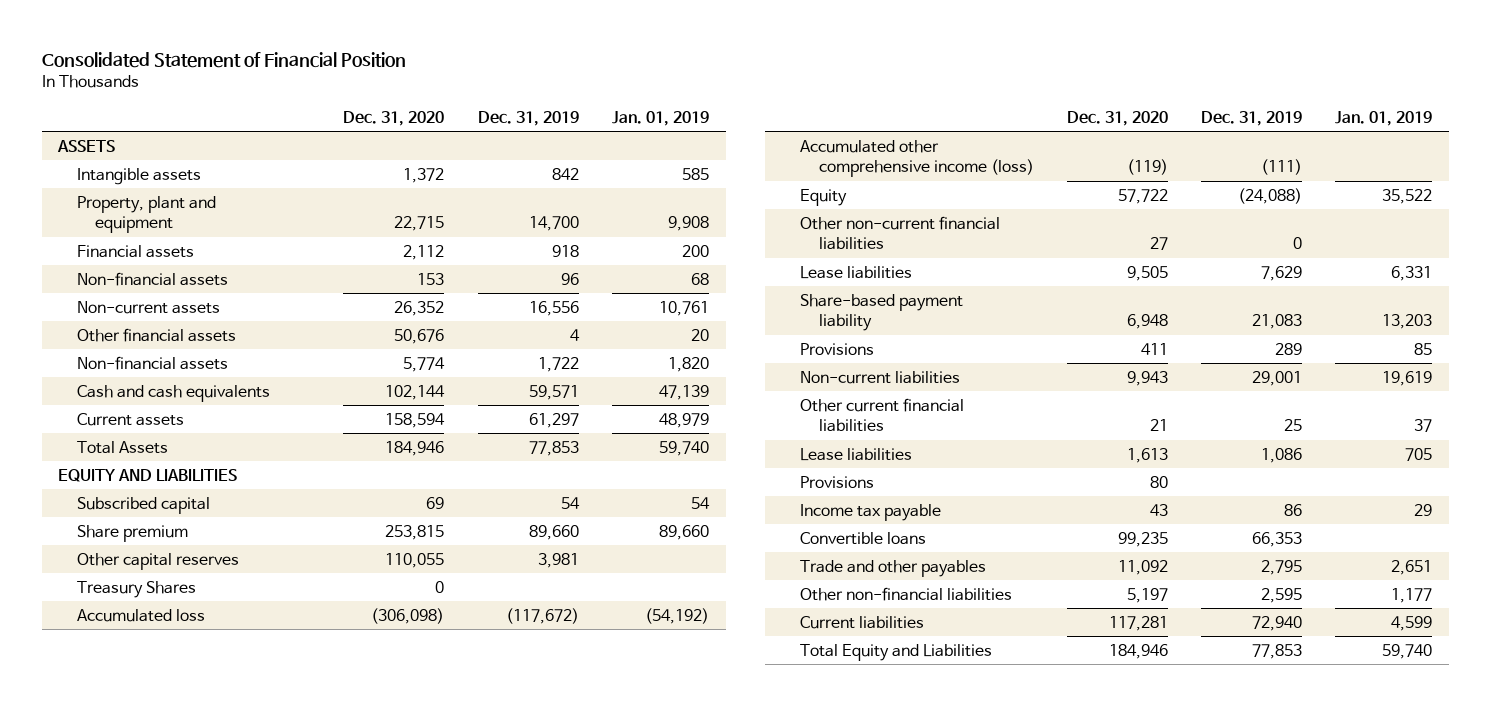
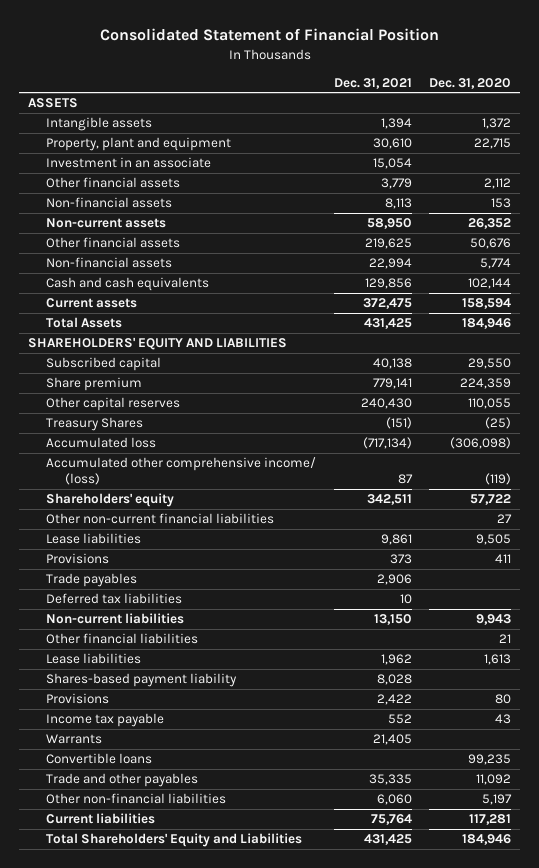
- | Dec. 31, 2020 | Dec. 31, 2019 | Jan. 01, 2019
+ | Dec. 31, 2021 | Dec. 31, 2020
- Financial assets | 2,112 | 918 | 200
+ Investment in an associate | 15,054 |
+ Other financial assets | 3,779 | 2,112
- EQUITY AND LIABILITIES
- Subscribed capital | 69 | 54 | 54
- Share premium | 253,815 | 89,660 | 89,660
+ SHAREHOLDERS' EQUITY AND LIABILITIES
+ Subscribed capital | 40,138 | 29,550
+ Share premium | 779,141 | 224,359
- Treasury Shares | 0 | |
+ Treasury Shares | (151) | (25)
- Accumulated other comprehensive income (loss) | (119) | (111) |
- Equity | 57,722 | (24,088) | 35,522
+ Accumulated other comprehensive income/ (loss) | 87 | (119)
+ Shareholders' equity | 342,511 | 57,722
- Share-based payment liability | 6,948 | 21,083 | 13,203
+ Trade payables | 2,906 |
+ Deferred tax liabilities | 10 |
- Other current financial liabilities | 21 | 25 | 37
+ Other financial liabilities | | 21
+ Shares-based payment liability | 8,028 |
+ Warrants | 21,405 |
- Total Equity and Liabilities | 184,946 | 77,853 | 59,740
+ Total Shareholders' Equity and Liabilities | 431,425 | 184,946

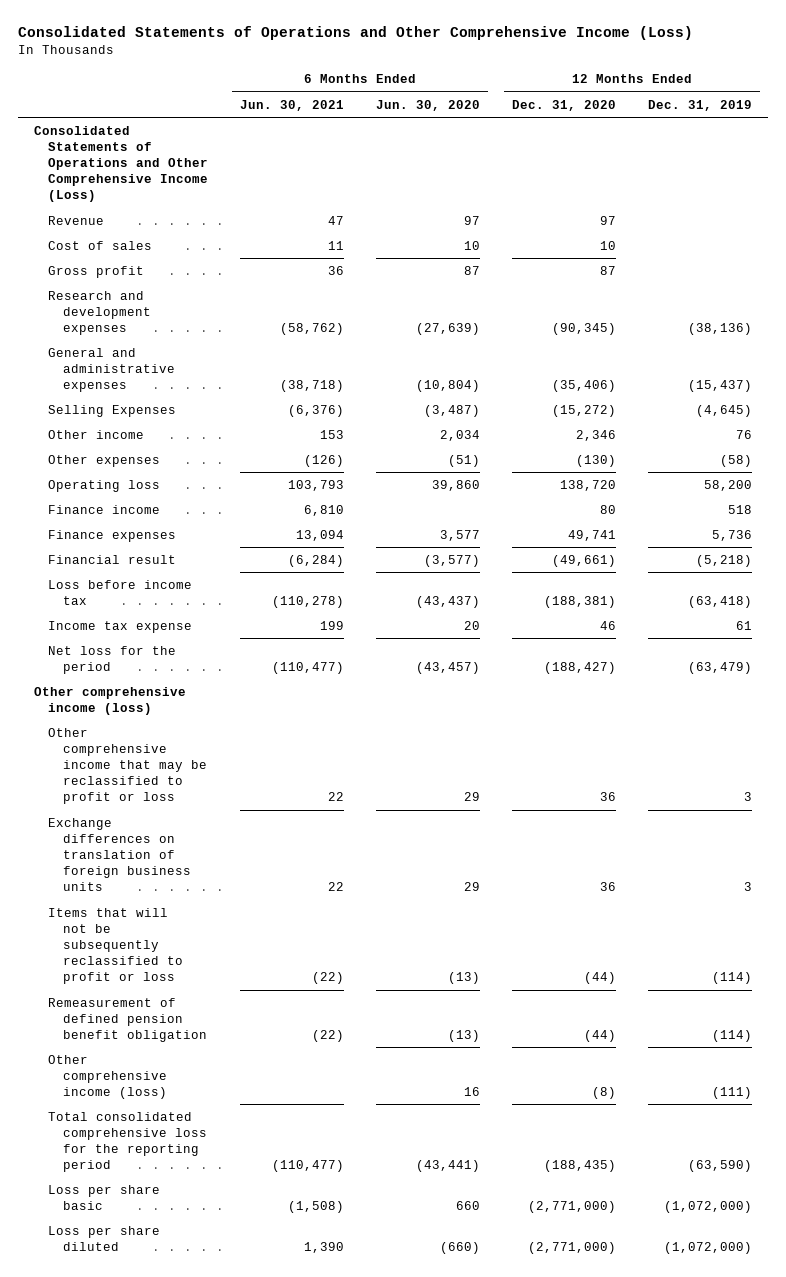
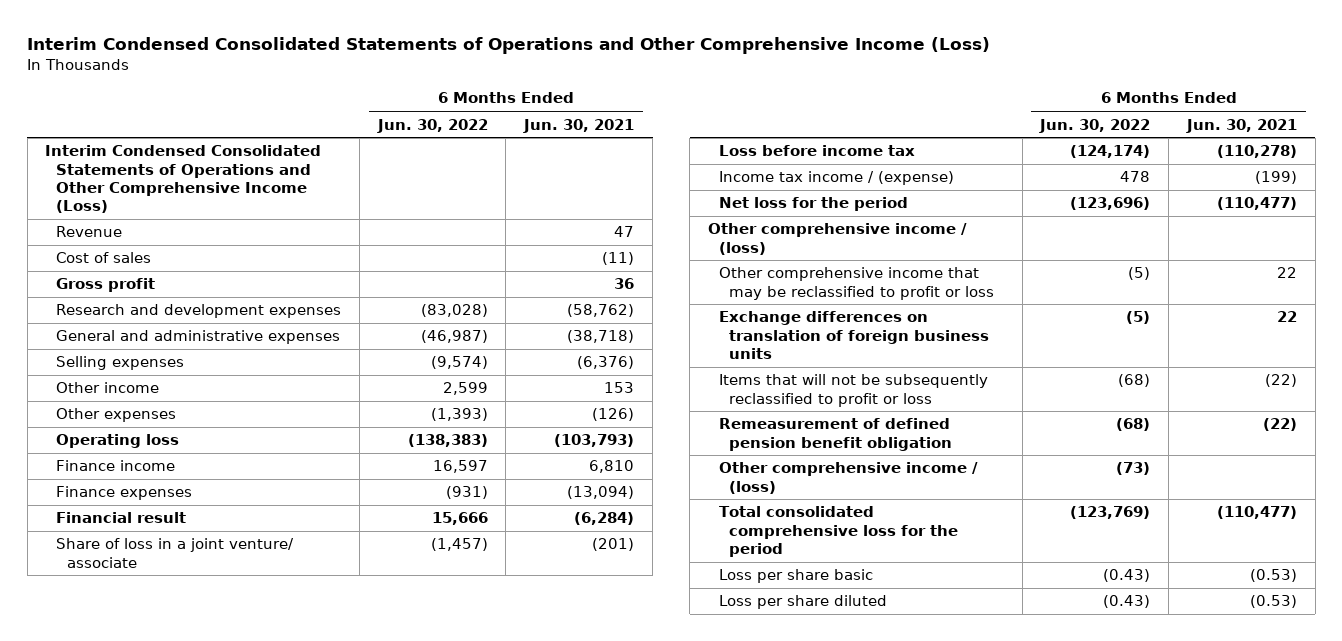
- Consolidated Statements of Operations and Other Comprehensive Income (Loss)
+ Interim Condensed Consolidated Statements of Operations and Other Comprehensive Income (Loss)
- | 6 Months Ended Jun. 30, 2021 | 6 Months Ended Jun. 30, 2020 | 12 Months Ended Dec. 31, 2020 | 12 Months Ended Dec. 31, 2019
+ | 6 Months Ended Jun. 30, 2022 | 6 Months Ended Jun. 30, 2021
- Consolidated Statements of Operations and Other Comprehensive Income (Loss)
+ Interim Condensed Consolidated Statements of Operations and Other Comprehensive Income (Loss)
- Cost of sales | 11 | 10 | 10 |
+ Cost of sales | | (11)
- Selling Expenses | (6,376) | (3,487) | (15,272) | (4,645)
+ Selling expenses | (9,574) | (6,376)
- Operating loss | 103,793 | 39,860 | 138,720 | 58,200
+ Operating loss | (138,383) | (103,793)
- Finance expenses | 13,094 | 3,577 | 49,741 | 5,736
+ Finance expenses | (931) | (13,094)
+ Share of loss in a joint venture/ associate | (1,457) | (201)
- Income tax expense | 199 | 20 | 46 | 61
+ Income tax income / (expense) | 478 | (199)
- Other comprehensive income (loss)
+ Other comprehensive income / (loss)
- Other comprehensive income (loss) | | 16 | (8) | (111)
- Total consolidated comprehensive loss for the reporting period | (110,477) | (43,441) | (188,435) | (63,590)
- Loss per share basic | (1,508) | 660 | (2,771,000) | (1,072,000)
- Loss per share diluted | 1,390 | (660) | (2,771,000) | (1,072,000)
+ Other comprehensive income / (loss) | (73) |
+ Total consolidated comprehensive loss for the period | (123,769) | (110,477)
+ Loss per share basic | (0.43) | (0.53)
+ Loss per share diluted | (0.43) | (0.53)

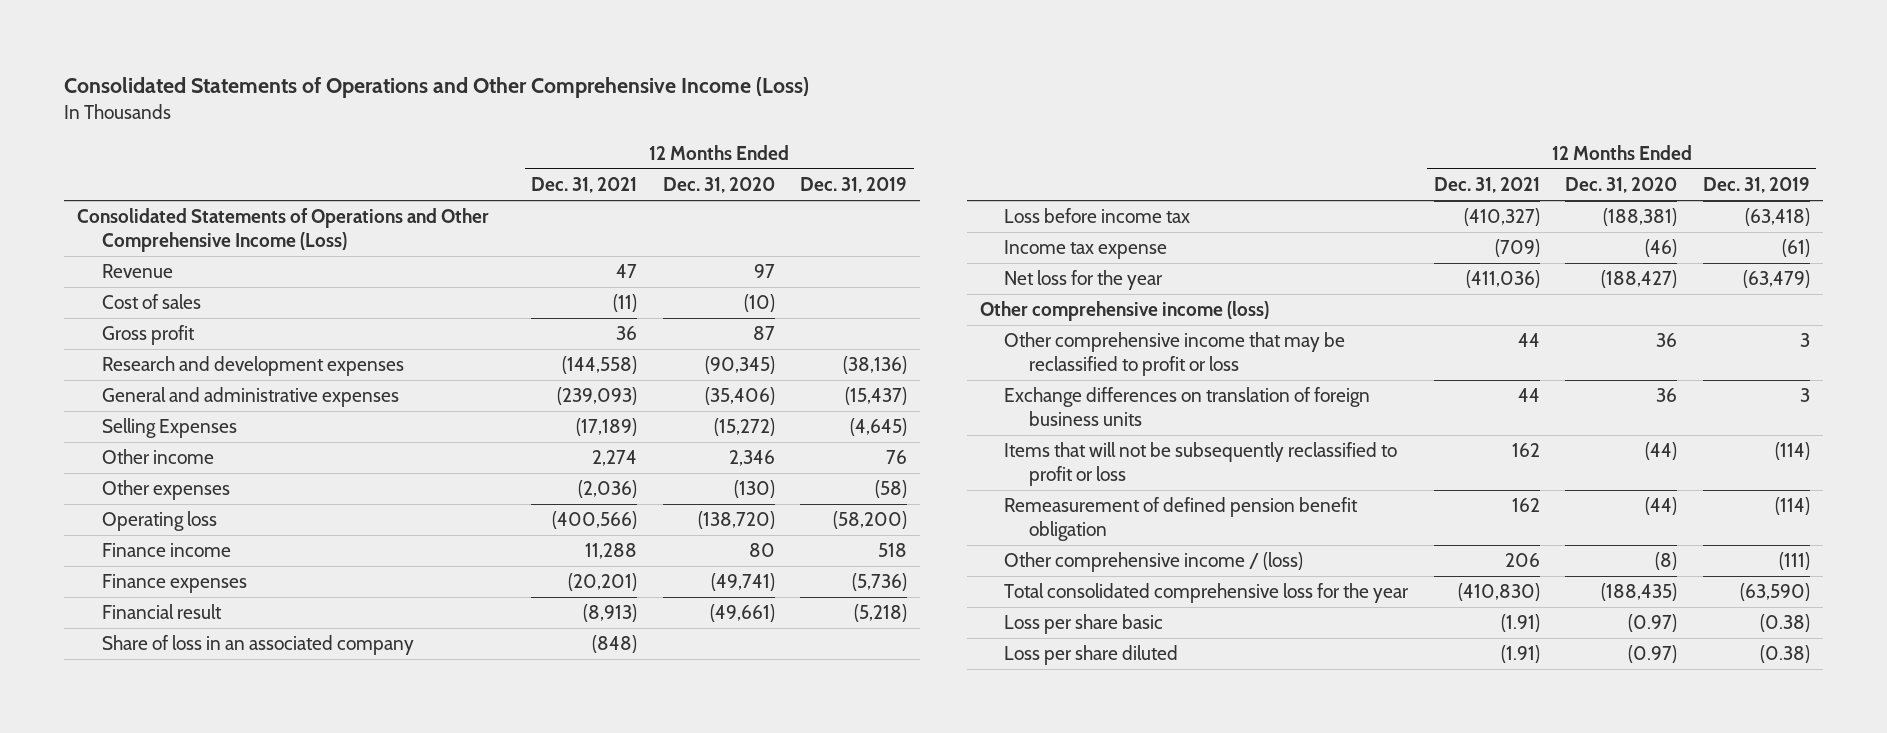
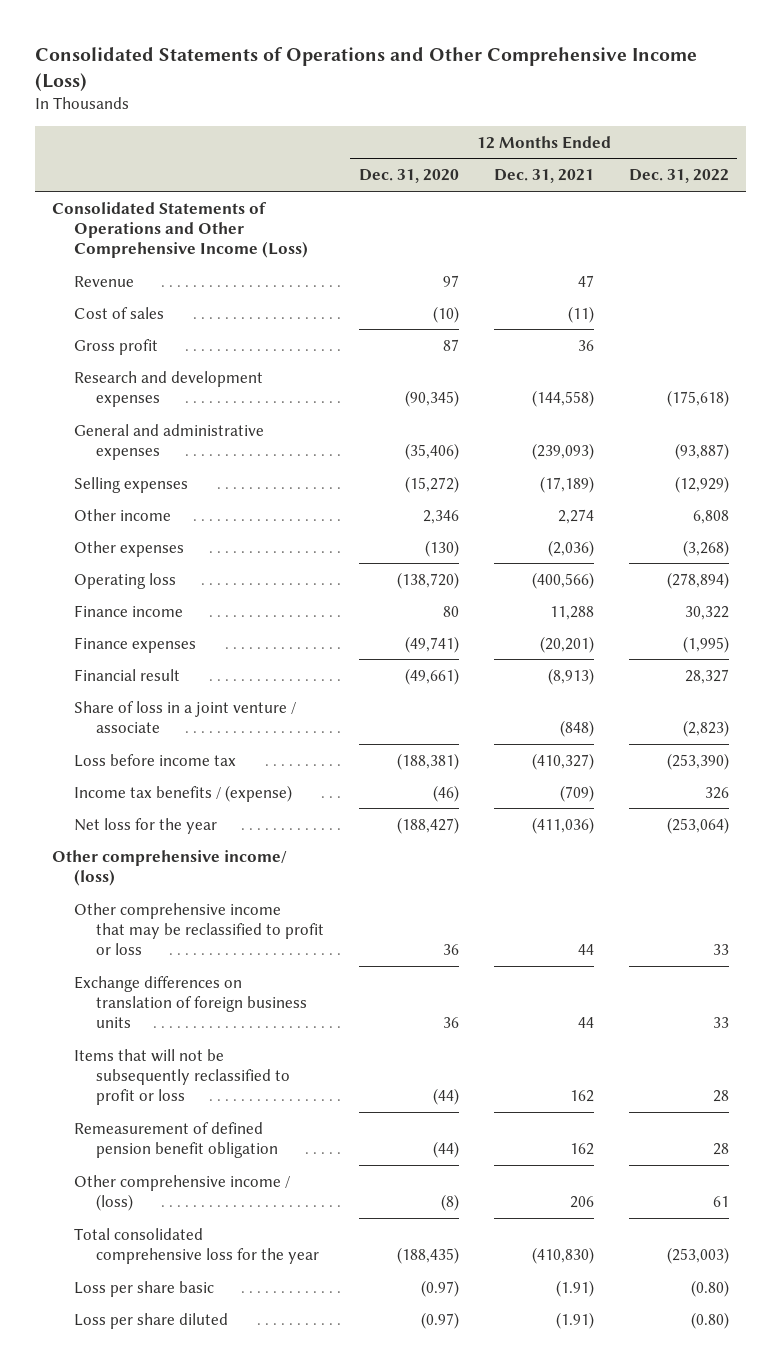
- | 12 Months Ended Dec. 31, 2021 | 12 Months Ended Dec. 31, 2020 | 12 Months Ended Dec. 31, 2019
+ | 12 Months Ended Dec. 31, 2020 | 12 Months Ended Dec. 31, 2021 | 12 Months Ended Dec. 31, 2022
- Selling Expenses | (17,189) | (15,272) | (4,645)
+ Selling expenses | (15,272) | (17,189) | (12,929)
- Share of loss in an associated company | (848) | |
+ Share of loss in a joint venture / associate | | (848) | (2,823)
- Income tax expense | (709) | (46) | (61)
+ Income tax benefits / (expense) | (46) | (709) | 326
- Other comprehensive income (loss)
+ Other comprehensive income/ (loss)

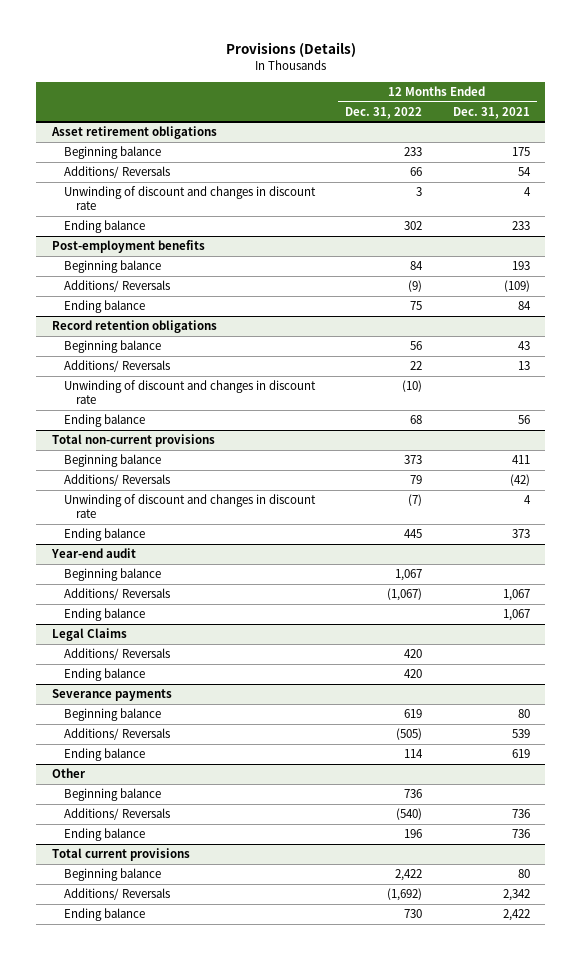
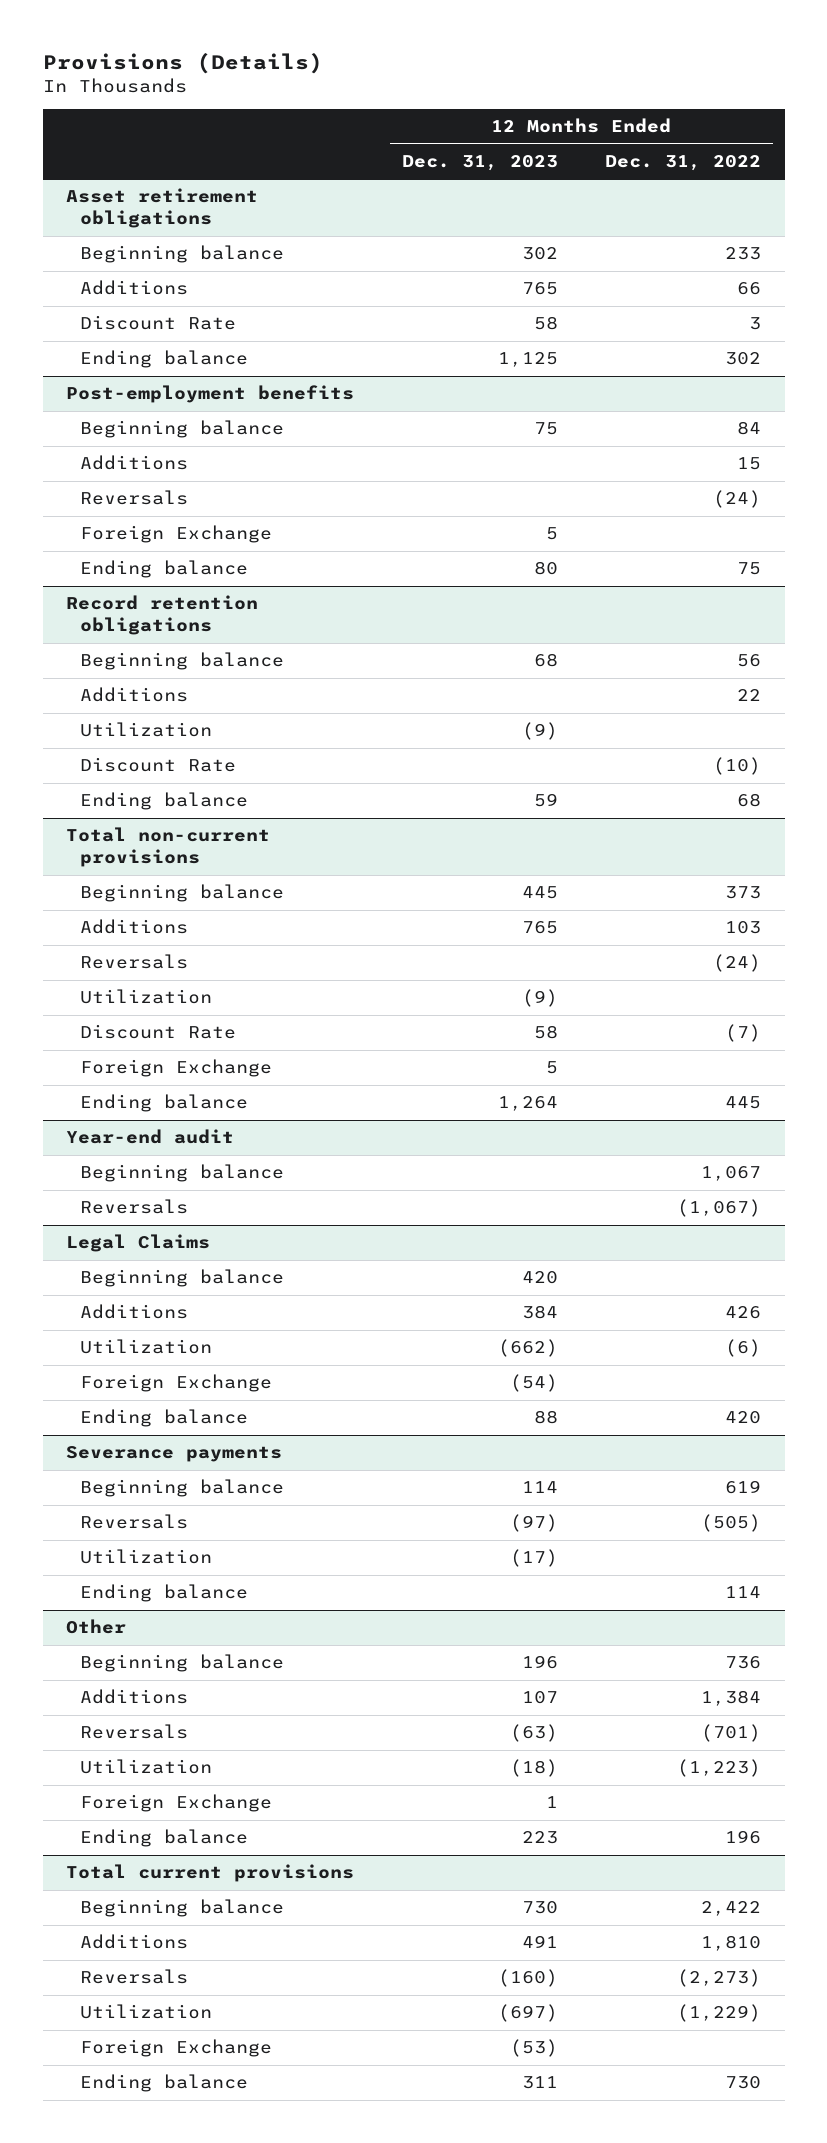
- | 12 Months Ended Dec. 31, 2022 | 12 Months Ended Dec. 31, 2021
+ | 12 Months Ended Dec. 31, 2023 | 12 Months Ended Dec. 31, 2022
@ Asset retirement obligations
- Additions/ Reversals | 66 | 54
- Unwinding of discount and changes in discount rate | 3 | 4
+ Additions | 765 | 66
+ Discount Rate | 58 | 3
@ Post-employment benefits
- Additions/ Reversals | (9) | (109)
+ Additions | | 15
+ Reversals | | (24)
+ Foreign Exchange | 5 |
@ Record retention obligations
- Additions/ Reversals | 22 | 13
- Unwinding of discount and changes in discount rate | (10) |
+ Additions | | 22
+ Utilization | (9) |
+ Discount Rate | | (10)
@ Total non-current provisions
- Additions/ Reversals | 79 | (42)
- Unwinding of discount and changes in discount rate | (7) | 4
+ Additions | 765 | 103
+ Reversals | | (24)
+ Utilization | (9) |
+ Discount Rate | 58 | (7)
+ Foreign Exchange | 5 |
@ Year-end audit
- Additions/ Reversals | (1,067) | 1,067
- Ending balance | | 1,067
+ Reversals | | (1,067)
@ Legal Claims
- Additions/ Reversals | 420 |
+ Beginning balance | 420 |
+ Additions | 384 | 426
+ Utilization | (662) | (6)
+ Foreign Exchange | (54) |
@ Severance payments
- Additions/ Reversals | (505) | 539
+ Reversals | (97) | (505)
+ Utilization | (17) |
@ Other
- Additions/ Reversals | (540) | 736
+ Additions | 107 | 1,384
+ Reversals | (63) | (701)
+ Utilization | (18) | (1,223)
+ Foreign Exchange | 1 |
@ Total current provisions
- Additions/ Reversals | (1,692) | 2,342
+ Additions | 491 | 1,810
+ Reversals | (160) | (2,273)
+ Utilization | (697) | (1,229)
+ Foreign Exchange | (53) |

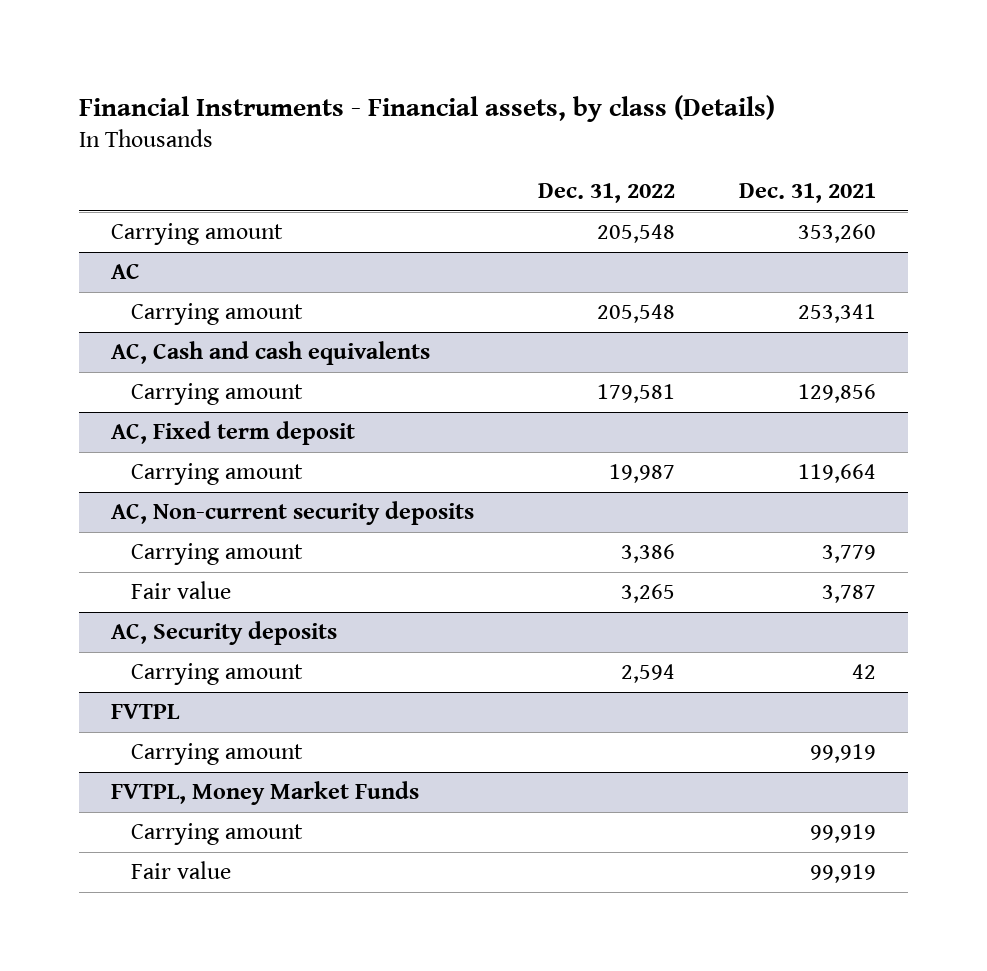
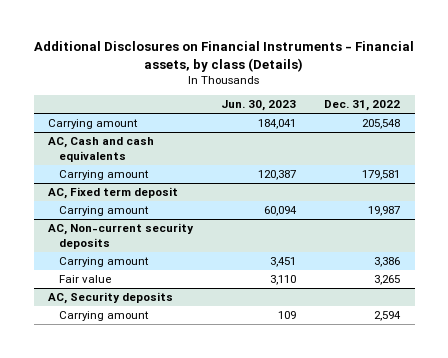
- Financial Instruments - Financial assets, by class (Details)
+ Additional Disclosures on Financial Instruments - Financial assets, by class (Details)
- | Dec. 31, 2022 | Dec. 31, 2021
+ | Jun. 30, 2023 | Dec. 31, 2022
- AC
- Carrying amount | 205,548 | 253,341
- FVTPL
- Carrying amount | | 99,919
- FVTPL, Money Market Funds
- Carrying amount | | 99,919
- Fair value | | 99,919

